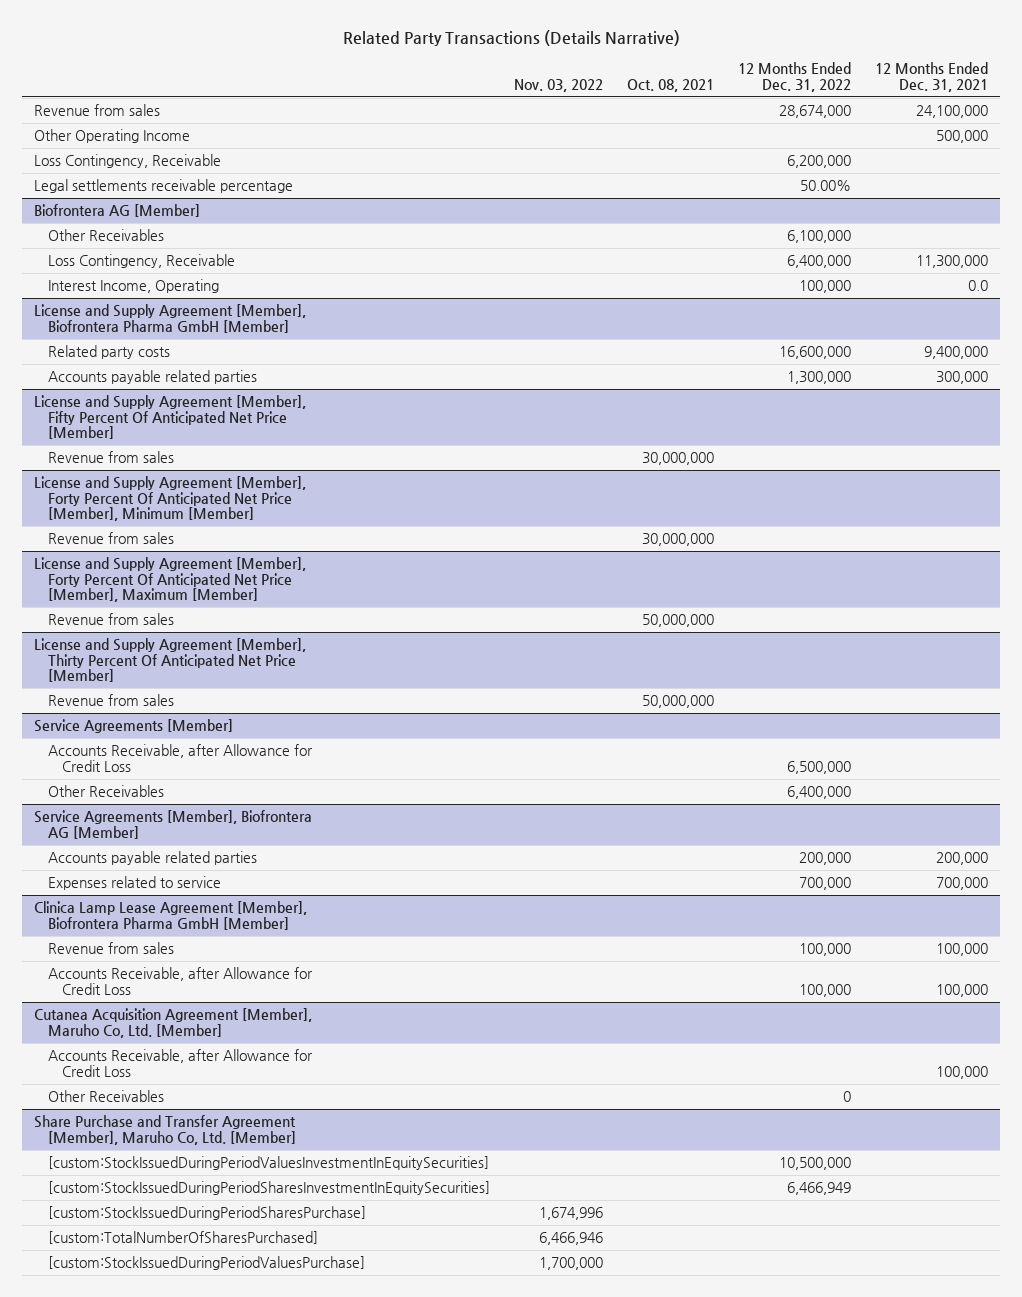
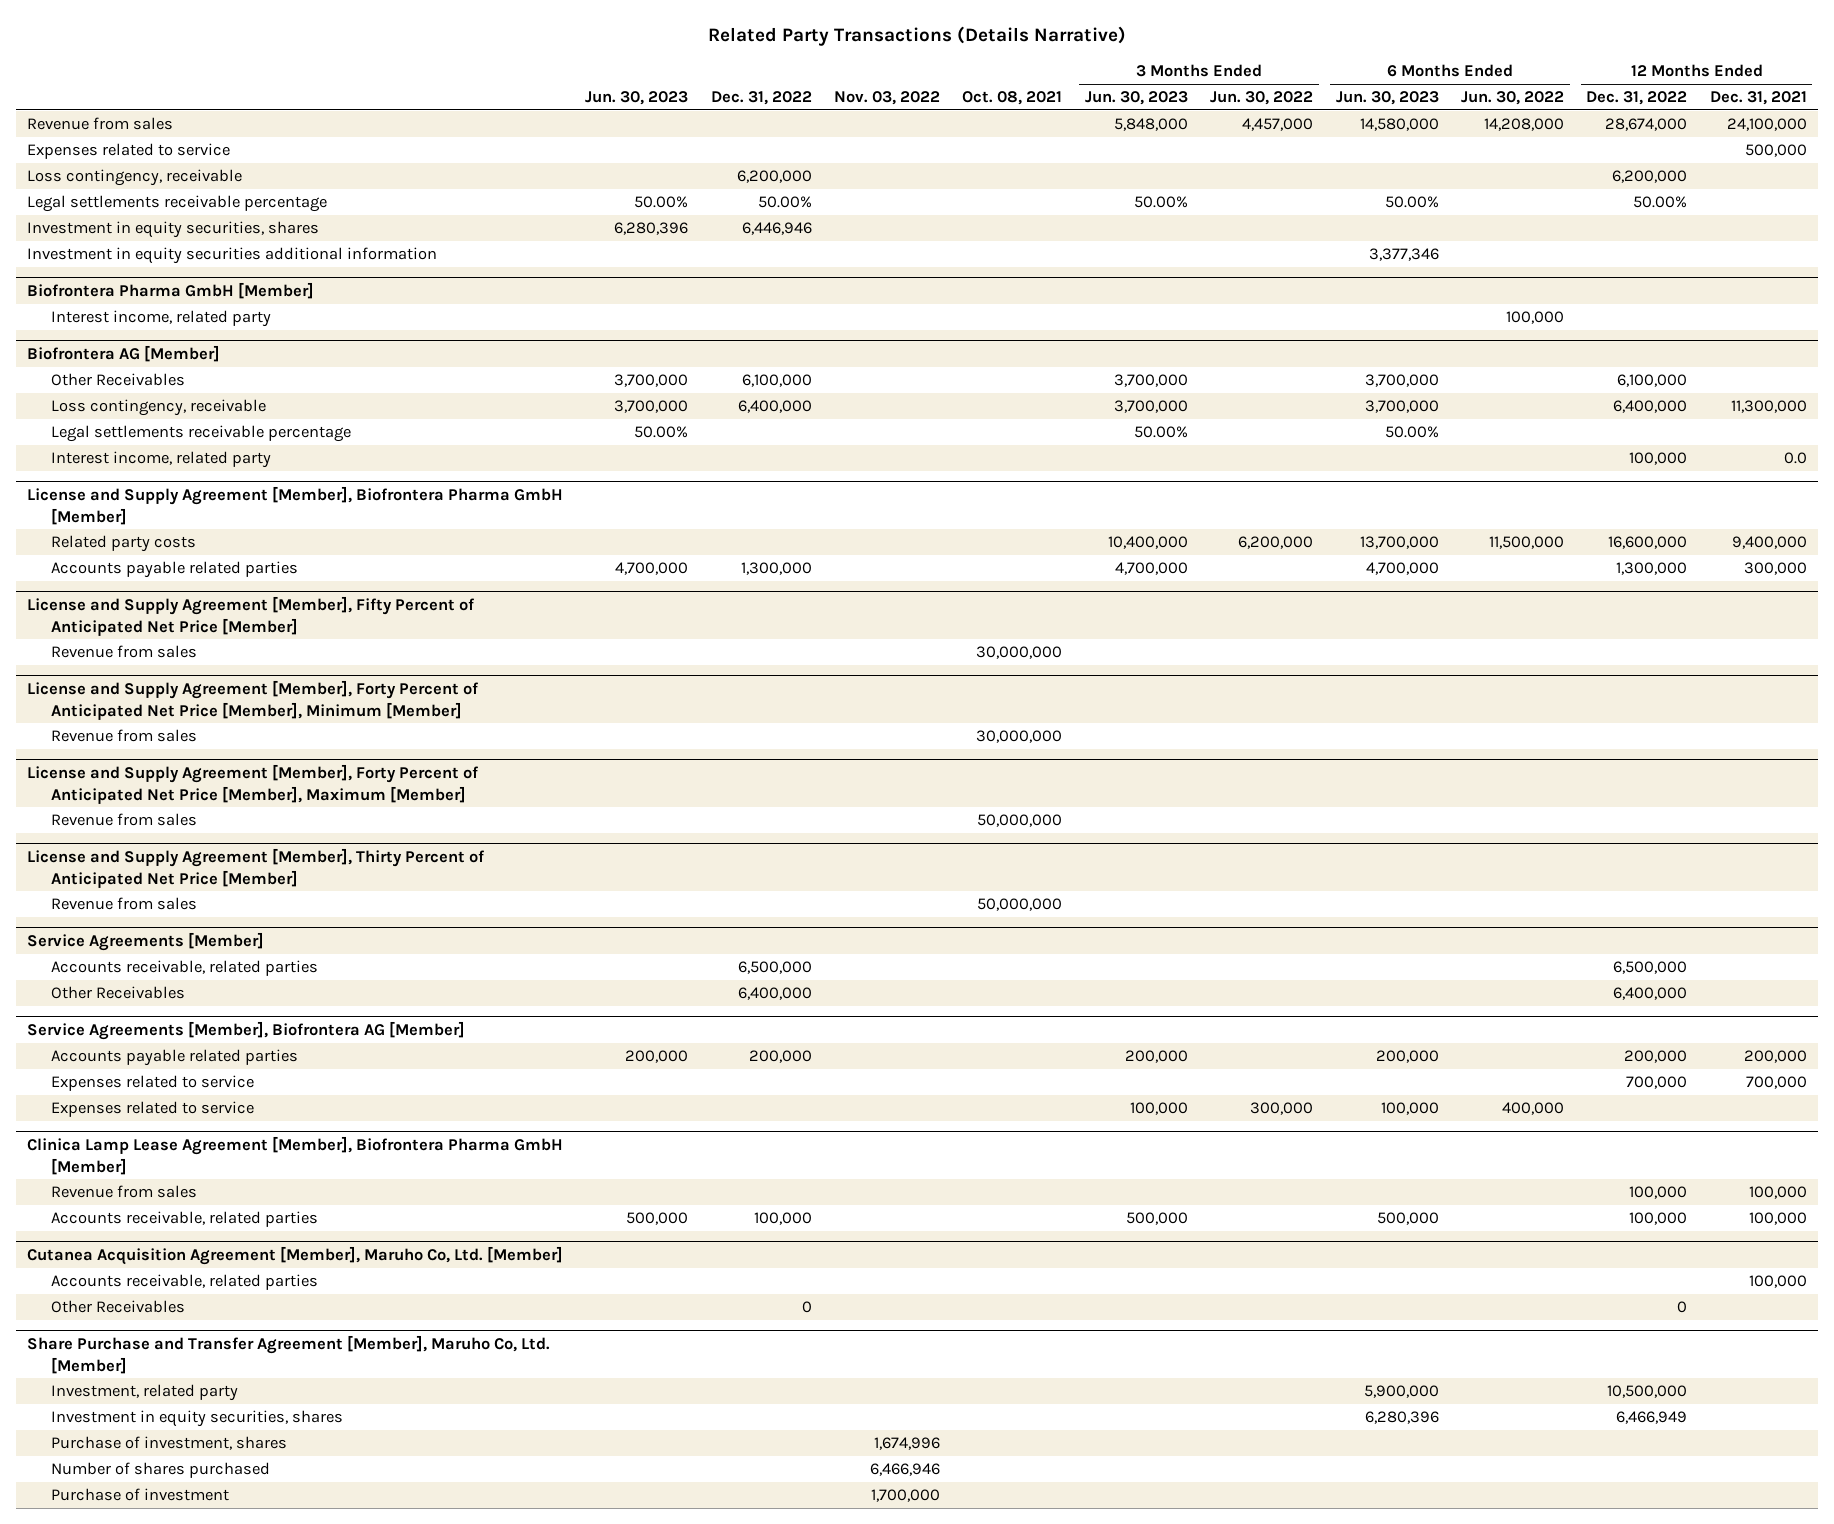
- | Nov. 03, 2022 | Oct. 08, 2021 | 12 Months Ended Dec. 31, 2022 | 12 Months Ended Dec. 31, 2021
+ | Jun. 30, 2023 | Dec. 31, 2022 | Nov. 03, 2022 | Oct. 08, 2021 | 3 Months Ended Jun. 30, 2023 | 3 Months Ended Jun. 30, 2022 | 6 Months Ended Jun. 30, 2023 | 6 Months Ended Jun. 30, 2022 | 12 Months Ended Dec. 31, 2022 | 12 Months Ended Dec. 31, 2021
- Other Operating Income | | | | 500,000
- Loss Contingency, Receivable | | | 6,200,000 |
+ Expenses related to service | | | | | | | | | | 500,000
+ Loss contingency, receivable | | 6,200,000 | | | | | | | 6,200,000 |
+ Investment in equity securities, shares | 6,280,396 | 6,446,946 | | | | | | | |
+ Investment in equity securities additional information | | | | | | | 3,377,346 | | |
+ Biofrontera Pharma GmbH [Member]
+ Interest income, related party | | | | | | | | 100,000 | |
@ Biofrontera AG [Member]
- Loss Contingency, Receivable | | | 6,400,000 | 11,300,000
- Interest Income, Operating | | | 100,000 | 0.0
+ Loss contingency, receivable | 3,700,000 | 6,400,000 | | | 3,700,000 | | 3,700,000 | | 6,400,000 | 11,300,000
+ Legal settlements receivable percentage | 50.00% | | | | 50.00% | | 50.00% | | |
+ Interest income, related party | | | | | | | | | 100,000 | 0.0
- License and Supply Agreement [Member], Fifty Percent Of Anticipated Net Price [Member]
+ License and Supply Agreement [Member], Fifty Percent of Anticipated Net Price [Member]
- License and Supply Agreement [Member], Forty Percent Of Anticipated Net Price [Member], Minimum [Member]
+ License and Supply Agreement [Member], Forty Percent of Anticipated Net Price [Member], Minimum [Member]
- License and Supply Agreement [Member], Forty Percent Of Anticipated Net Price [Member], Maximum [Member]
+ License and Supply Agreement [Member], Forty Percent of Anticipated Net Price [Member], Maximum [Member]
- License and Supply Agreement [Member], Thirty Percent Of Anticipated Net Price [Member]
+ License and Supply Agreement [Member], Thirty Percent of Anticipated Net Price [Member]
@ Service Agreements [Member]
- Accounts Receivable, after Allowance for Credit Loss | | | 6,500,000 |
+ Accounts receivable, related parties | | 6,500,000 | | | | | | | 6,500,000 |
@ Service Agreements [Member], Biofrontera AG [Member]
+ Expenses related to service | | | | | 100,000 | 300,000 | 100,000 | 400,000 | |
@ Clinica Lamp Lease Agreement [Member], Biofrontera Pharma GmbH [Member]
- Accounts Receivable, after Allowance for Credit Loss | | | 100,000 | 100,000
+ Accounts receivable, related parties | 500,000 | 100,000 | | | 500,000 | | 500,000 | | 100,000 | 100,000
@ Cutanea Acquisition Agreement [Member], Maruho Co, Ltd. [Member]
- Accounts Receivable, after Allowance for Credit Loss | | | | 100,000
+ Accounts receivable, related parties | | | | | | | | | | 100,000
@ Share Purchase and Transfer Agreement [Member], Maruho Co, Ltd. [Member]
- [custom:StockIssuedDuringPeriodValuesInvestmentInEquitySecurities] | | | 10,500,000 |
- [custom:StockIssuedDuringPeriodSharesInvestmentInEquitySecurities] | | | 6,466,949 |
- [custom:StockIssuedDuringPeriodSharesPurchase] | 1,674,996 | | |
- [custom:TotalNumberOfSharesPurchased] | 6,466,946 | | |
- [custom:StockIssuedDuringPeriodValuesPurchase] | 1,700,000 | | |
+ Investment, related party | | | | | | | 5,900,000 | | 10,500,000 |
+ Investment in equity securities, shares | | | | | | | 6,280,396 | | 6,466,949 |
+ Purchase of investment, shares | | | 1,674,996 | | | | | | |
+ Number of shares purchased | | | 6,466,946 | | | | | | |
+ Purchase of investment | | | 1,700,000 | | | | | | |

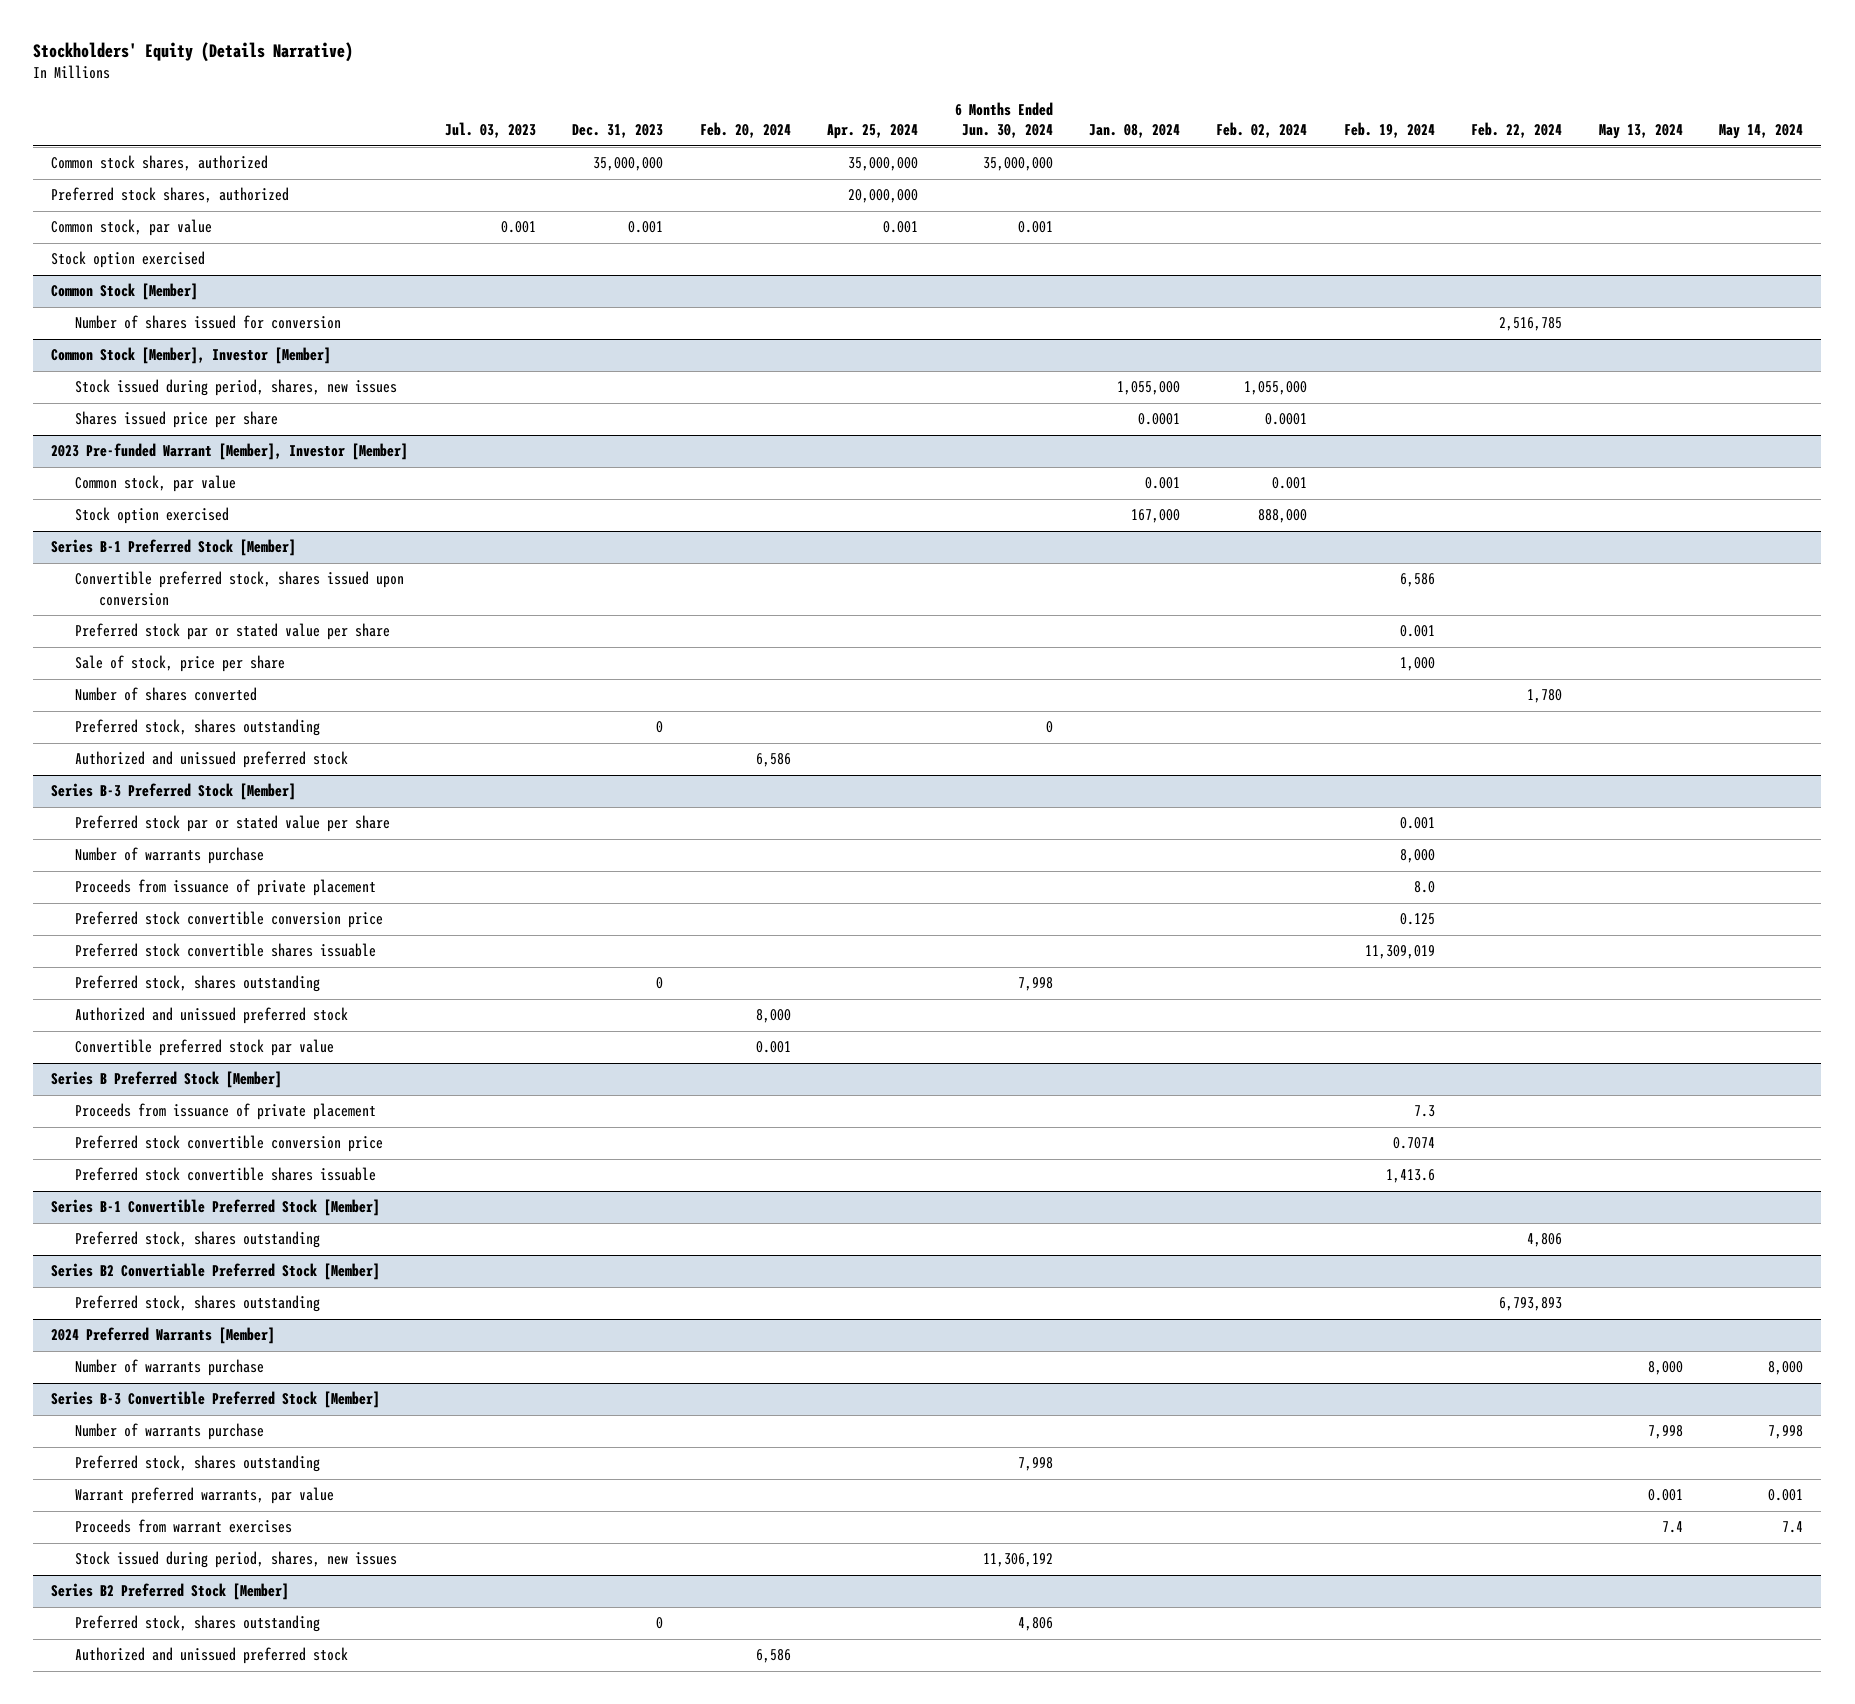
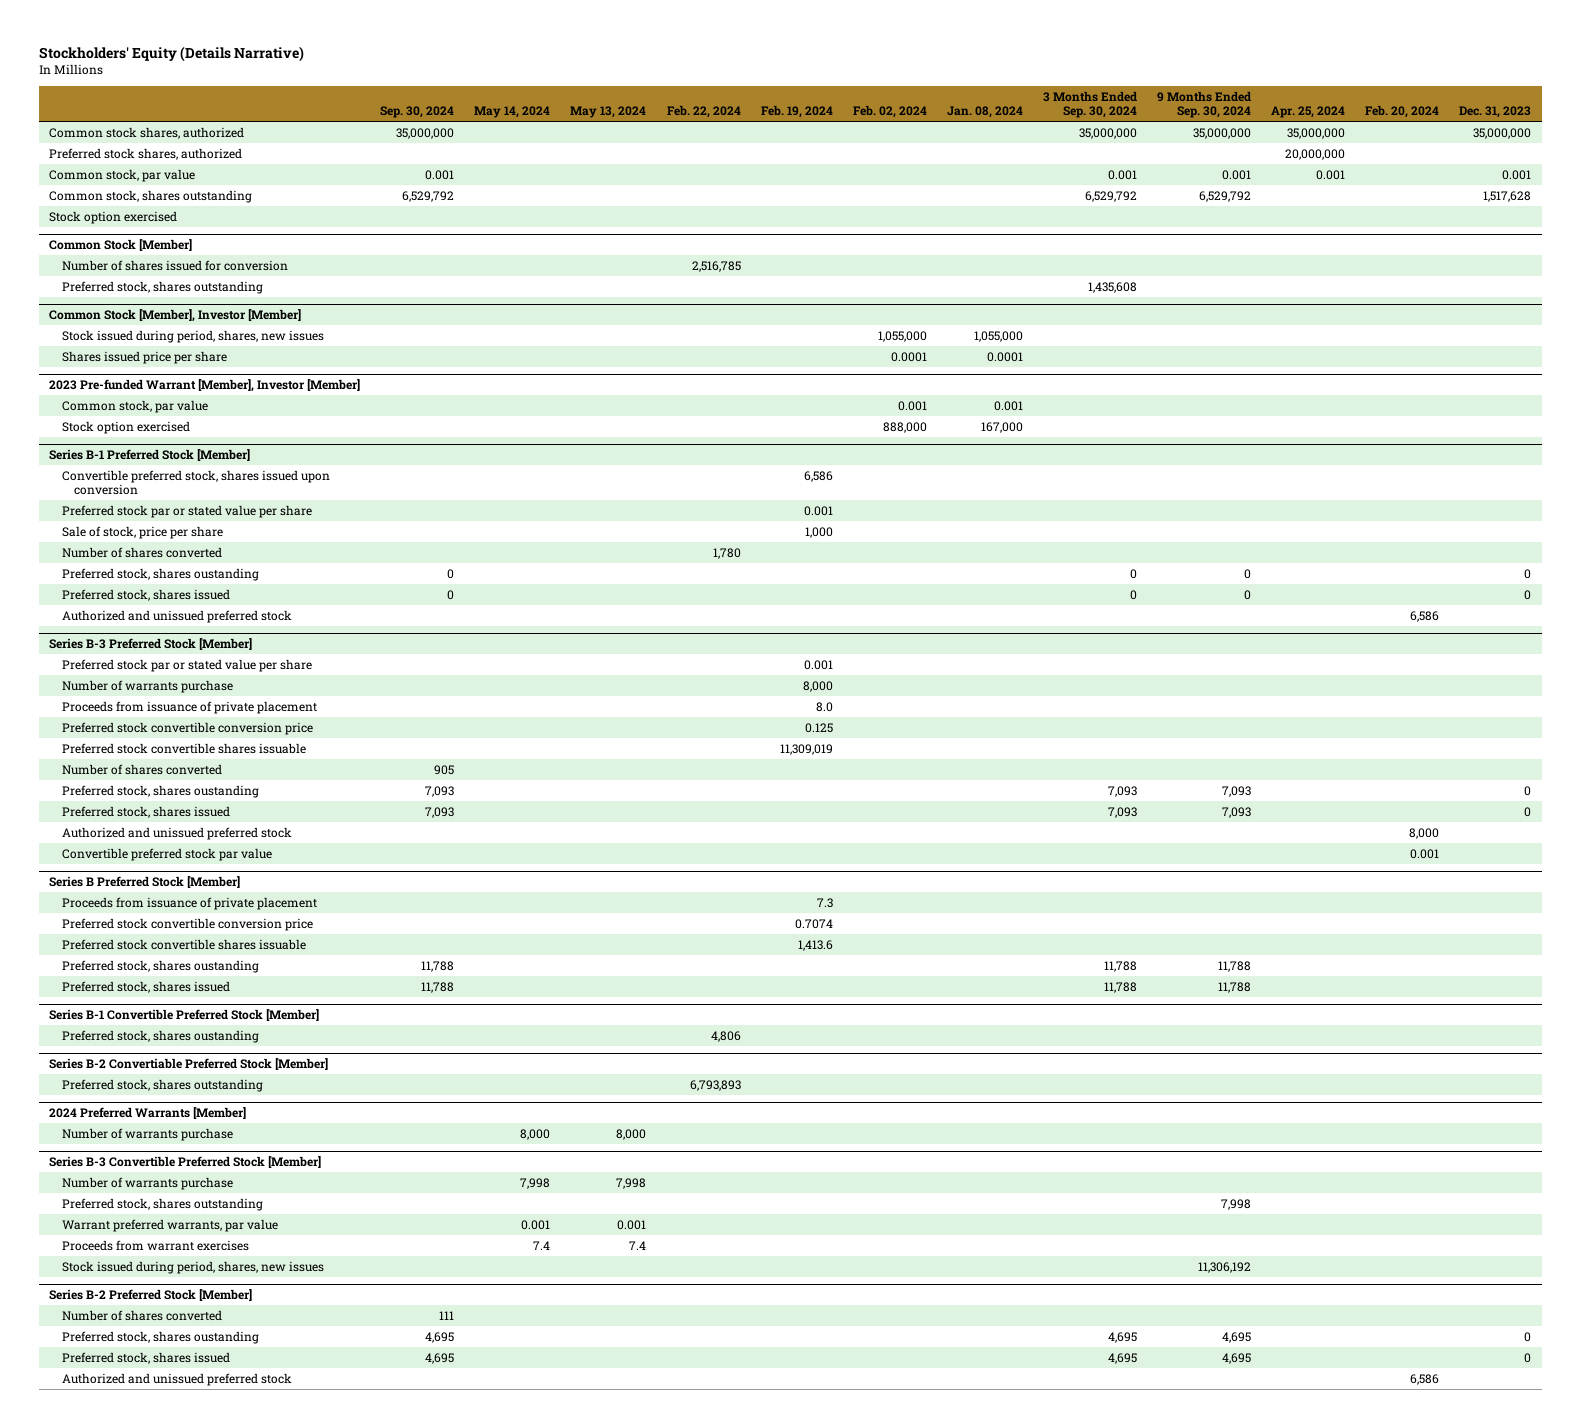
- | Jul. 03, 2023 | Dec. 31, 2023 | Feb. 20, 2024 | Apr. 25, 2024 | 6 Months Ended Jun. 30, 2024 | Jan. 08, 2024 | Feb. 02, 2024 | Feb. 19, 2024 | Feb. 22, 2024 | May 13, 2024 | May 14, 2024
+ | Sep. 30, 2024 | May 14, 2024 | May 13, 2024 | Feb. 22, 2024 | Feb. 19, 2024 | Feb. 02, 2024 | Jan. 08, 2024 | 3 Months Ended Sep. 30, 2024 | 9 Months Ended Sep. 30, 2024 | Apr. 25, 2024 | Feb. 20, 2024 | Dec. 31, 2023
+ Common stock, shares outstanding | 6,529,792 | | | | | | | 6,529,792 | 6,529,792 | | | 1,517,628
@ Common Stock [Member]
+ Preferred stock, shares outstanding | | | | | | | | 1,435,608 | | | |
@ Series B-1 Preferred Stock [Member]
- Preferred stock, shares outstanding | | 0 | | | 0 | | | | | |
+ Preferred stock, shares oustanding | 0 | | | | | | | 0 | 0 | | | 0
+ Preferred stock, shares issued | 0 | | | | | | | 0 | 0 | | | 0
@ Series B-3 Preferred Stock [Member]
- Preferred stock, shares outstanding | | 0 | | | 7,998 | | | | | |
+ Number of shares converted | 905 | | | | | | | | | | |
+ Preferred stock, shares oustanding | 7,093 | | | | | | | 7,093 | 7,093 | | | 0
+ Preferred stock, shares issued | 7,093 | | | | | | | 7,093 | 7,093 | | | 0
@ Series B Preferred Stock [Member]
+ Preferred stock, shares oustanding | 11,788 | | | | | | | 11,788 | 11,788 | | |
+ Preferred stock, shares issued | 11,788 | | | | | | | 11,788 | 11,788 | | |
@ Series B-1 Convertible Preferred Stock [Member]
- Preferred stock, shares outstanding | | | | | | | | | 4,806 | |
- Series B2 Convertiable Preferred Stock [Member]
@ Series B-1 Convertible Preferred Stock [Member]
+ Preferred stock, shares oustanding | | | | 4,806 | | | | | | | |
+ Series B-2 Convertiable Preferred Stock [Member]
- Series B2 Preferred Stock [Member]
- Preferred stock, shares outstanding | | 0 | | | 4,806 | | | | | |
+ Series B-2 Preferred Stock [Member]
+ Number of shares converted | 111 | | | | | | | | | | |
+ Preferred stock, shares oustanding | 4,695 | | | | | | | 4,695 | 4,695 | | | 0
+ Preferred stock, shares issued | 4,695 | | | | | | | 4,695 | 4,695 | | | 0

